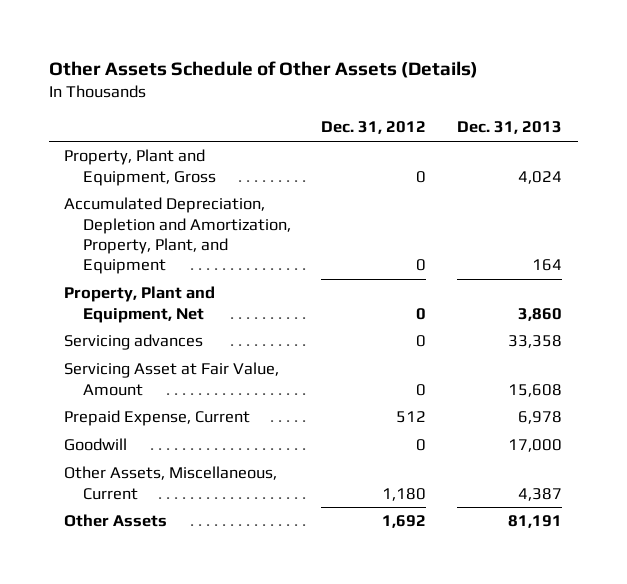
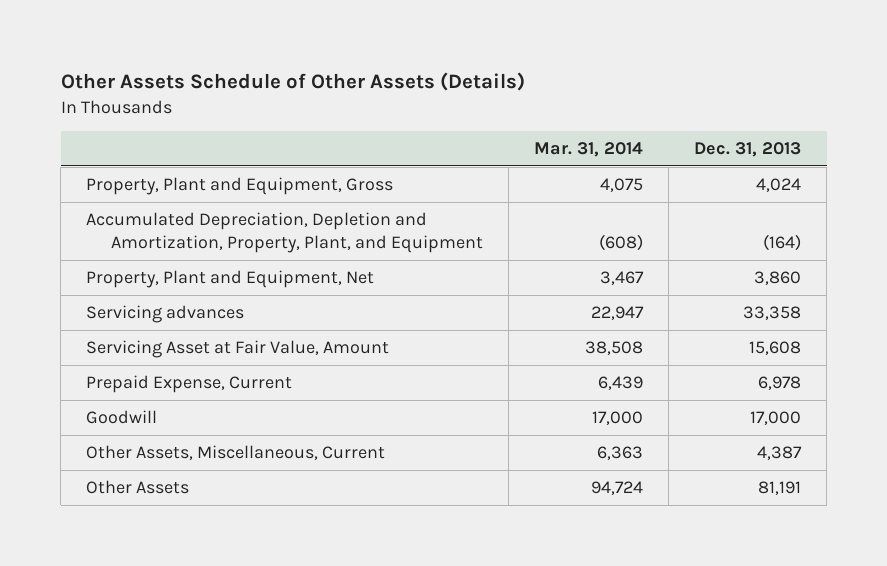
- | Dec. 31, 2012 | Dec. 31, 2013
+ | Mar. 31, 2014 | Dec. 31, 2013
- Accumulated Depreciation, Depletion and Amortization, Property, Plant, and Equipment | 0 | 164
+ Accumulated Depreciation, Depletion and Amortization, Property, Plant, and Equipment | (608) | (164)

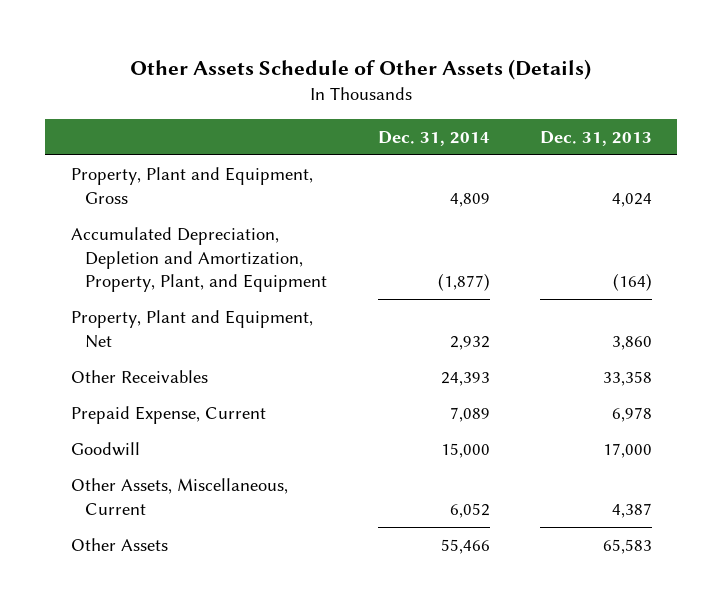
- | Mar. 31, 2014 | Dec. 31, 2013
+ | Dec. 31, 2014 | Dec. 31, 2013
- Servicing advances | 22,947 | 33,358
- Servicing Asset at Fair Value, Amount | 38,508 | 15,608
+ Other Receivables | 24,393 | 33,358
- Other Assets | 94,724 | 81,191
+ Other Assets | 55,466 | 65,583

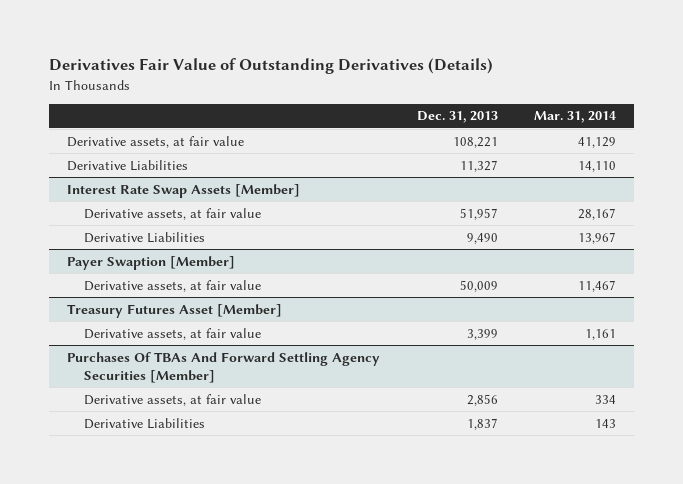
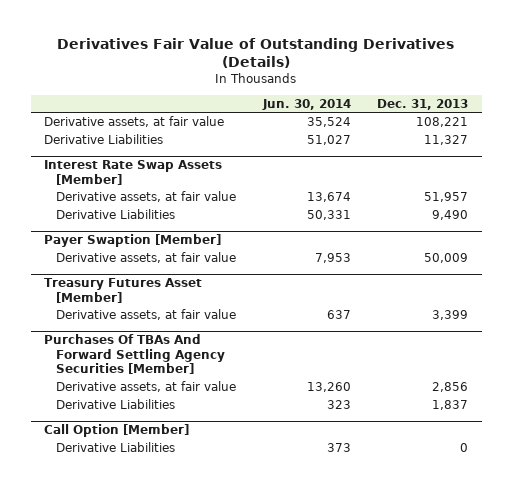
- | Dec. 31, 2013 | Mar. 31, 2014
+ | Jun. 30, 2014 | Dec. 31, 2013
+ Call Option [Member]
+ Derivative Liabilities | 373 | 0

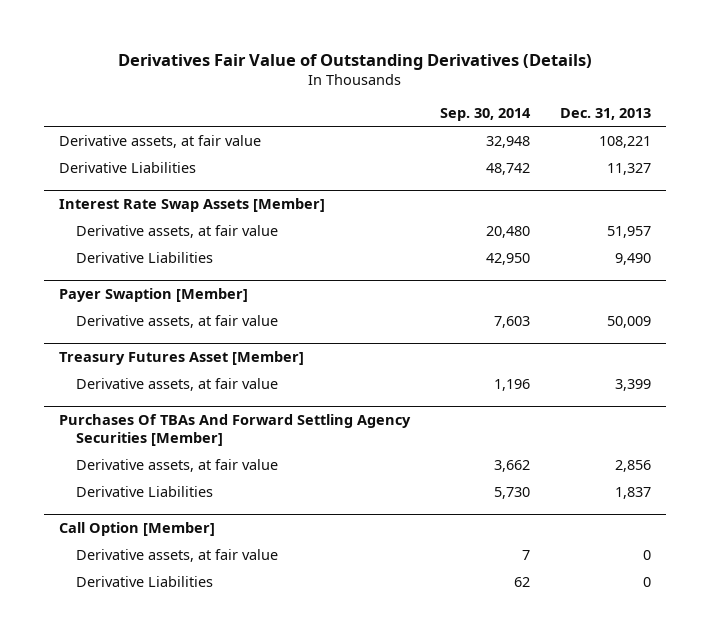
- | Jun. 30, 2014 | Dec. 31, 2013
+ | Sep. 30, 2014 | Dec. 31, 2013
@ Call Option [Member]
+ Derivative assets, at fair value | 7 | 0

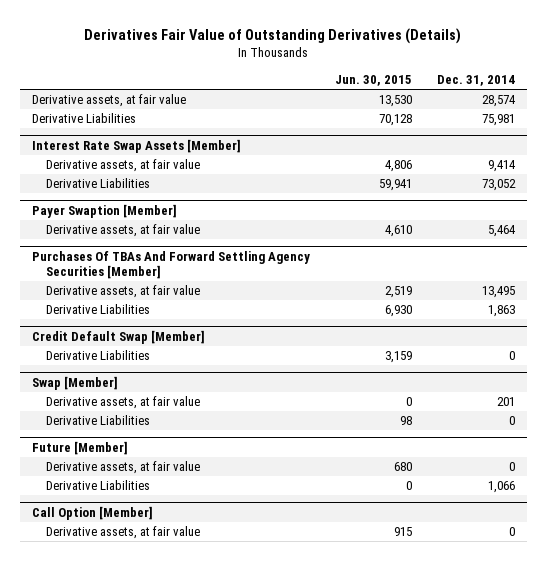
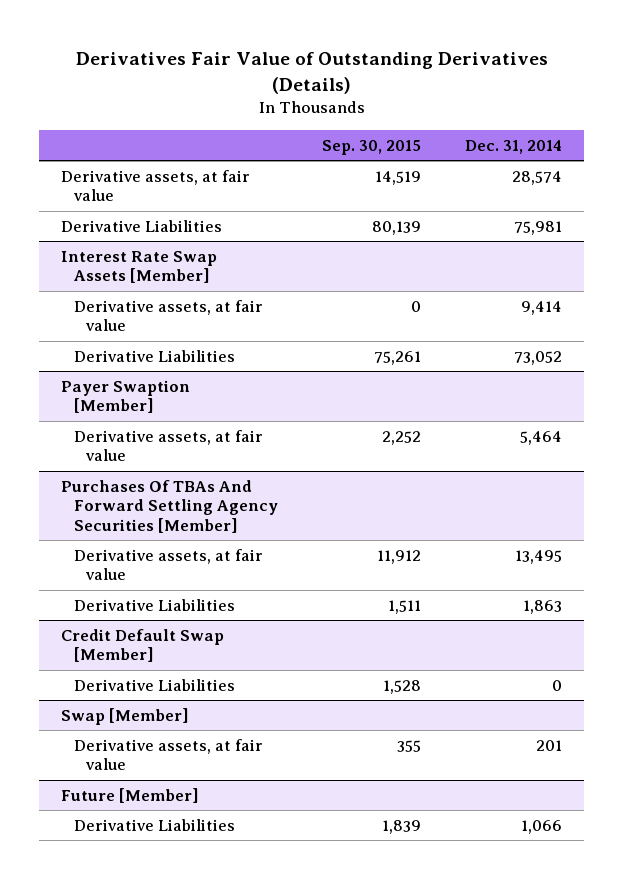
- | Jun. 30, 2015 | Dec. 31, 2014
+ | Sep. 30, 2015 | Dec. 31, 2014
@ Swap [Member]
- Derivative Liabilities | 98 | 0
@ Future [Member]
- Derivative assets, at fair value | 680 | 0
- Call Option [Member]
- Derivative assets, at fair value | 915 | 0

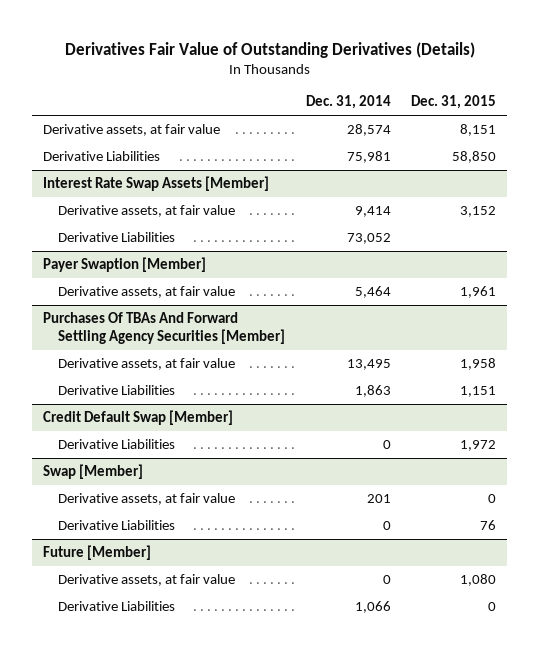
- | Sep. 30, 2015 | Dec. 31, 2014
+ | Dec. 31, 2014 | Dec. 31, 2015
@ Swap [Member]
+ Derivative Liabilities | 0 | 76
@ Future [Member]
+ Derivative assets, at fair value | 0 | 1,080

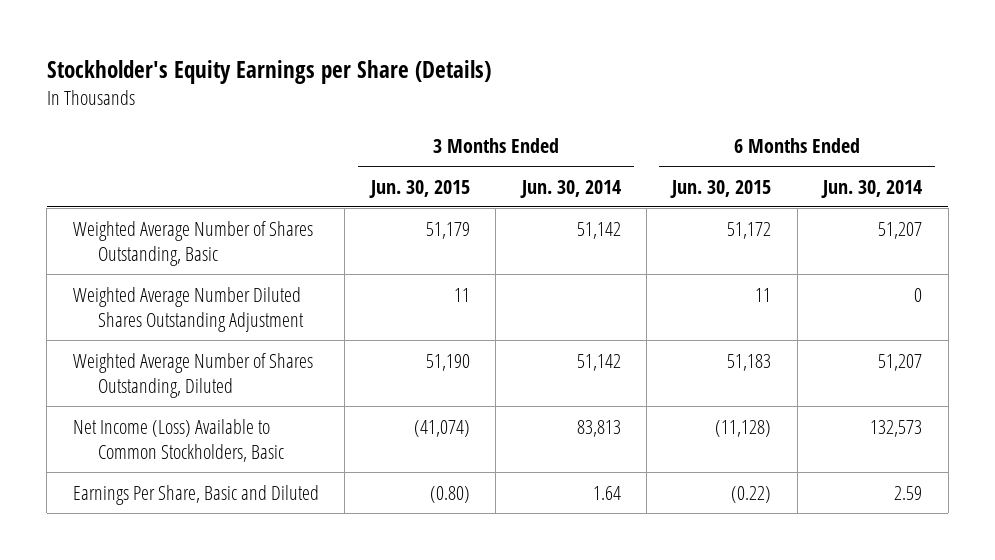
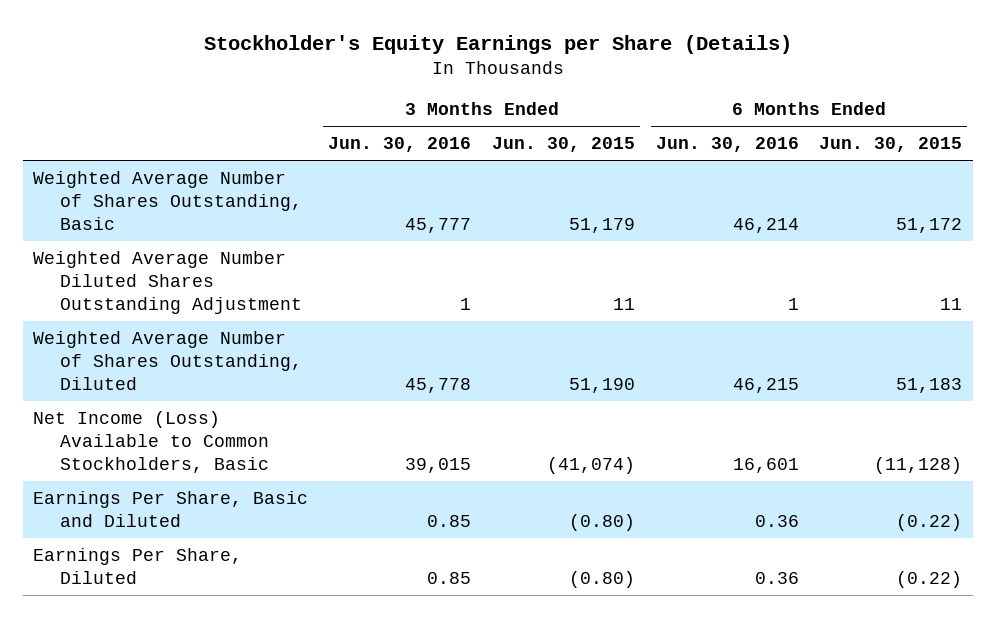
- | 3 Months Ended Jun. 30, 2015 | 3 Months Ended Jun. 30, 2014 | 6 Months Ended Jun. 30, 2015 | 6 Months Ended Jun. 30, 2014
+ | 3 Months Ended Jun. 30, 2016 | 3 Months Ended Jun. 30, 2015 | 6 Months Ended Jun. 30, 2016 | 6 Months Ended Jun. 30, 2015
+ Earnings Per Share, Diluted | 0.85 | (0.80) | 0.36 | (0.22)

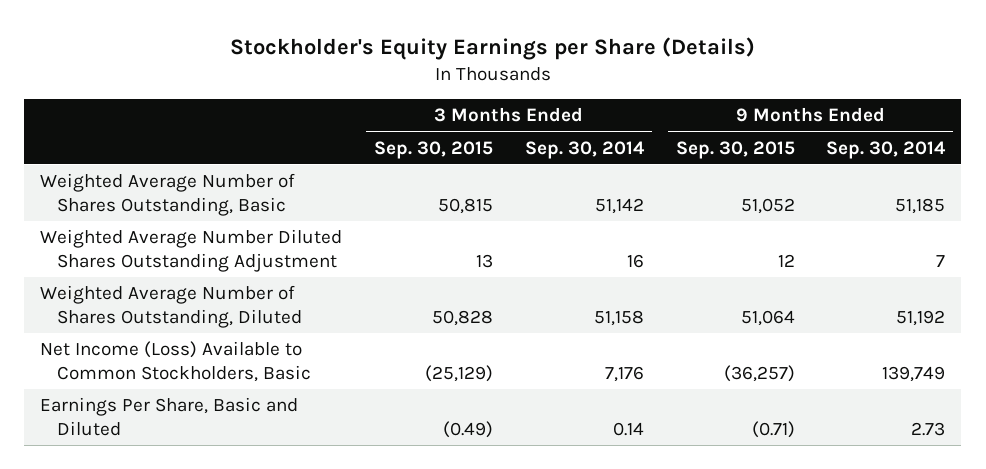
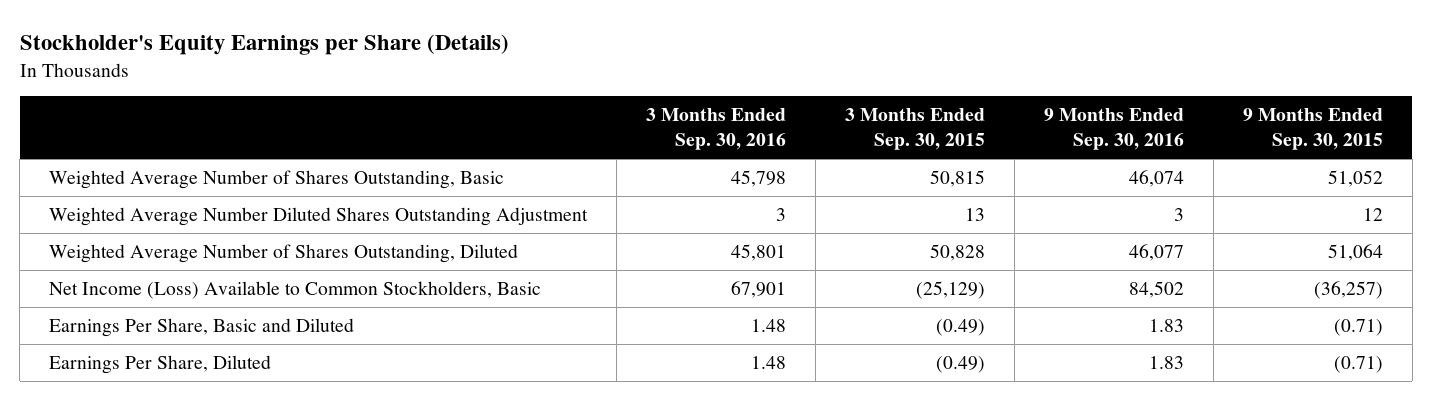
- | 3 Months Ended Sep. 30, 2015 | 3 Months Ended Sep. 30, 2014 | 9 Months Ended Sep. 30, 2015 | 9 Months Ended Sep. 30, 2014
+ | 3 Months Ended Sep. 30, 2016 | 3 Months Ended Sep. 30, 2015 | 9 Months Ended Sep. 30, 2016 | 9 Months Ended Sep. 30, 2015
+ Earnings Per Share, Diluted | 1.48 | (0.49) | 1.83 | (0.71)

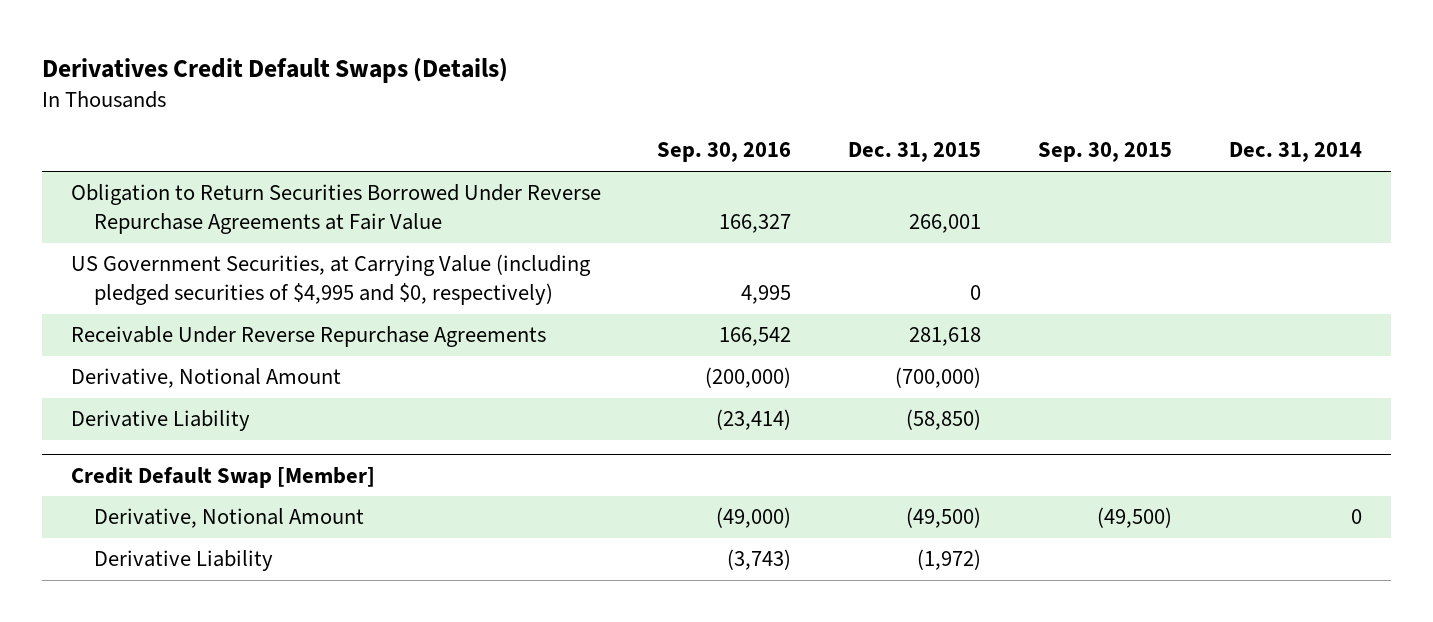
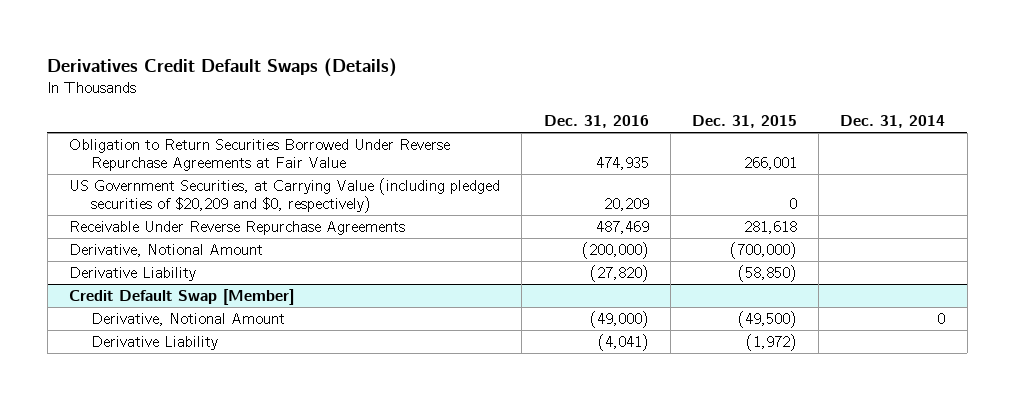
- | Sep. 30, 2016 | Dec. 31, 2015 | Sep. 30, 2015 | Dec. 31, 2014
+ | Dec. 31, 2016 | Dec. 31, 2015 | Dec. 31, 2014
- US Government Securities, at Carrying Value (including pledged securities of $4,995 and $0, respectively) | 4,995 | 0 | |
+ US Government Securities, at Carrying Value (including pledged securities of $20,209 and $0, respectively) | 20,209 | 0 |

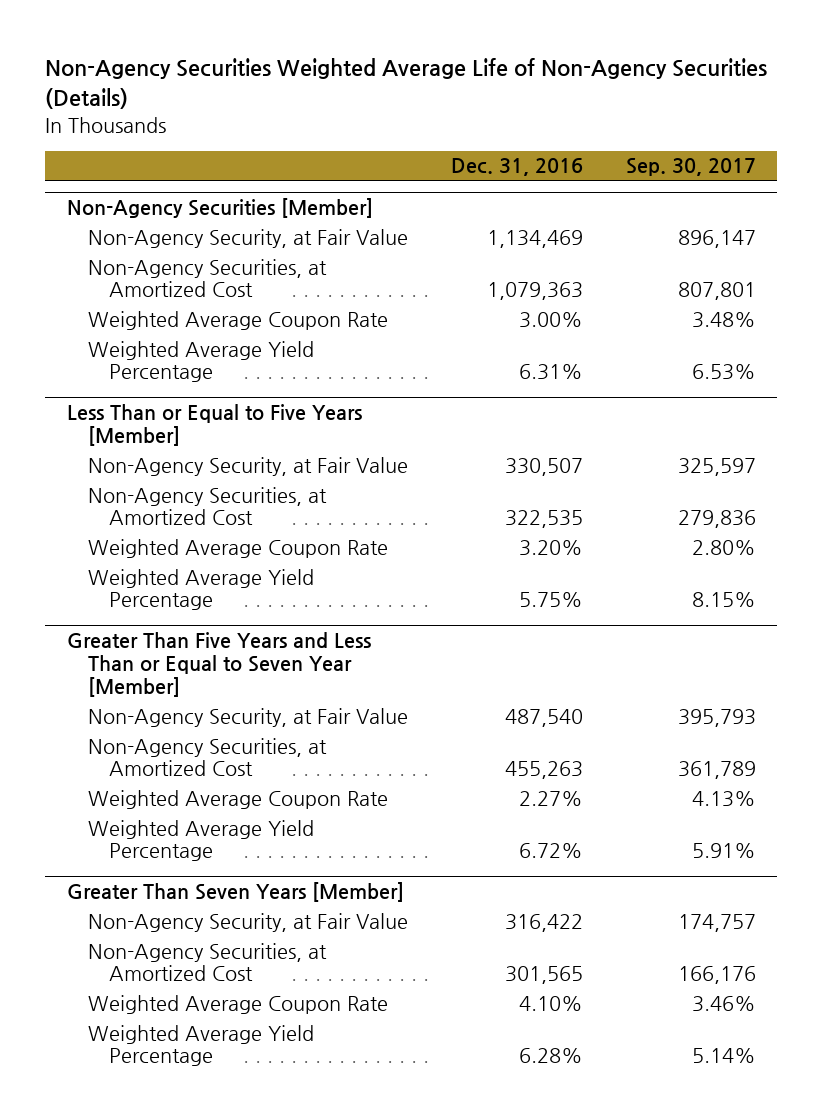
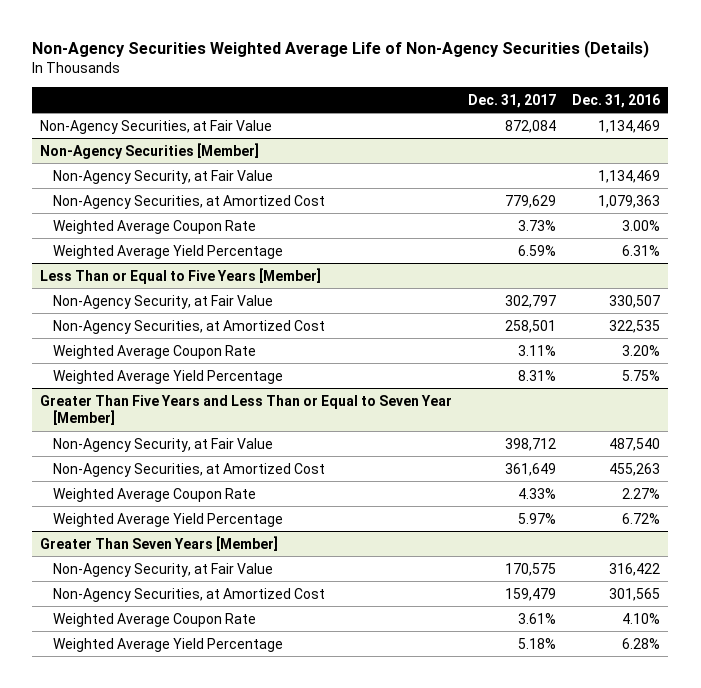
- | Dec. 31, 2016 | Sep. 30, 2017
+ | Dec. 31, 2017 | Dec. 31, 2016
+ Non-Agency Securities, at Fair Value | 872,084 | 1,134,469

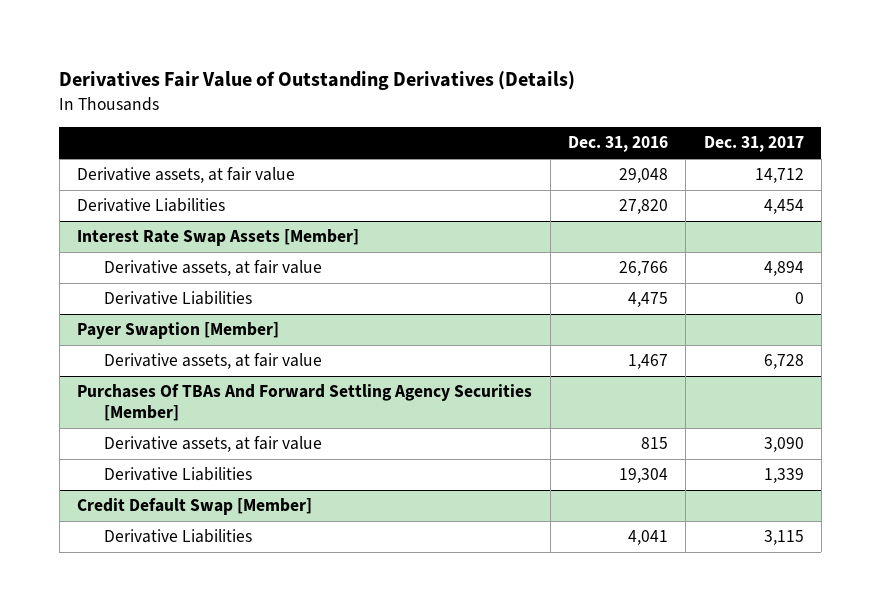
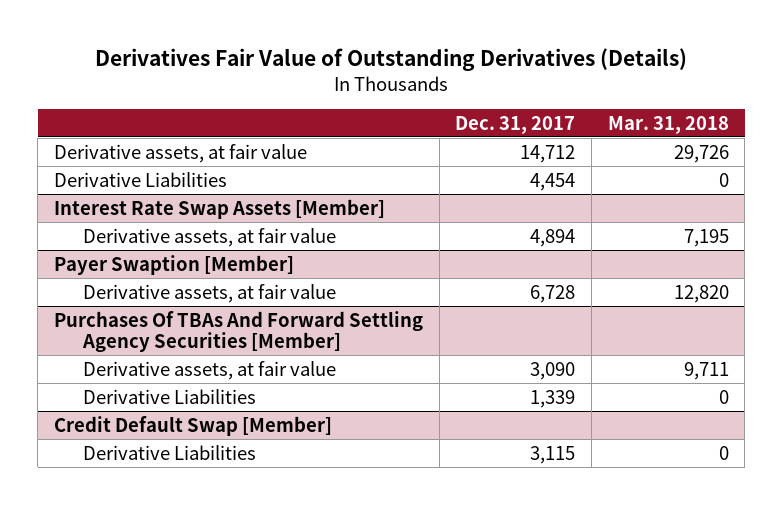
- | Dec. 31, 2016 | Dec. 31, 2017
+ | Dec. 31, 2017 | Mar. 31, 2018
@ Interest Rate Swap Assets [Member]
- Derivative Liabilities | 4,475 | 0

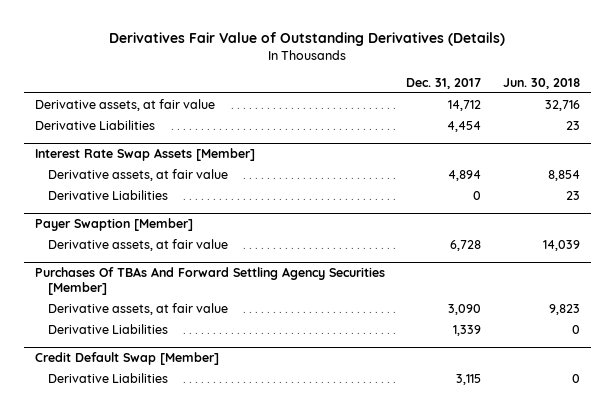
- | Dec. 31, 2017 | Mar. 31, 2018
+ | Dec. 31, 2017 | Jun. 30, 2018
@ Interest Rate Swap Assets [Member]
+ Derivative Liabilities | 0 | 23

